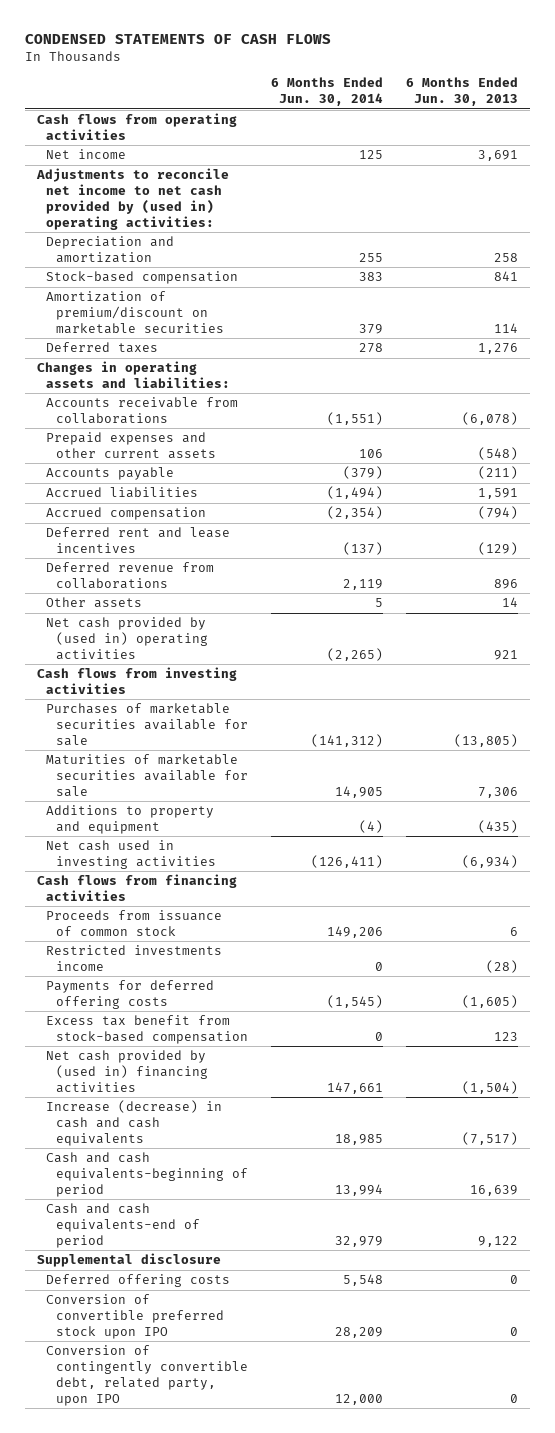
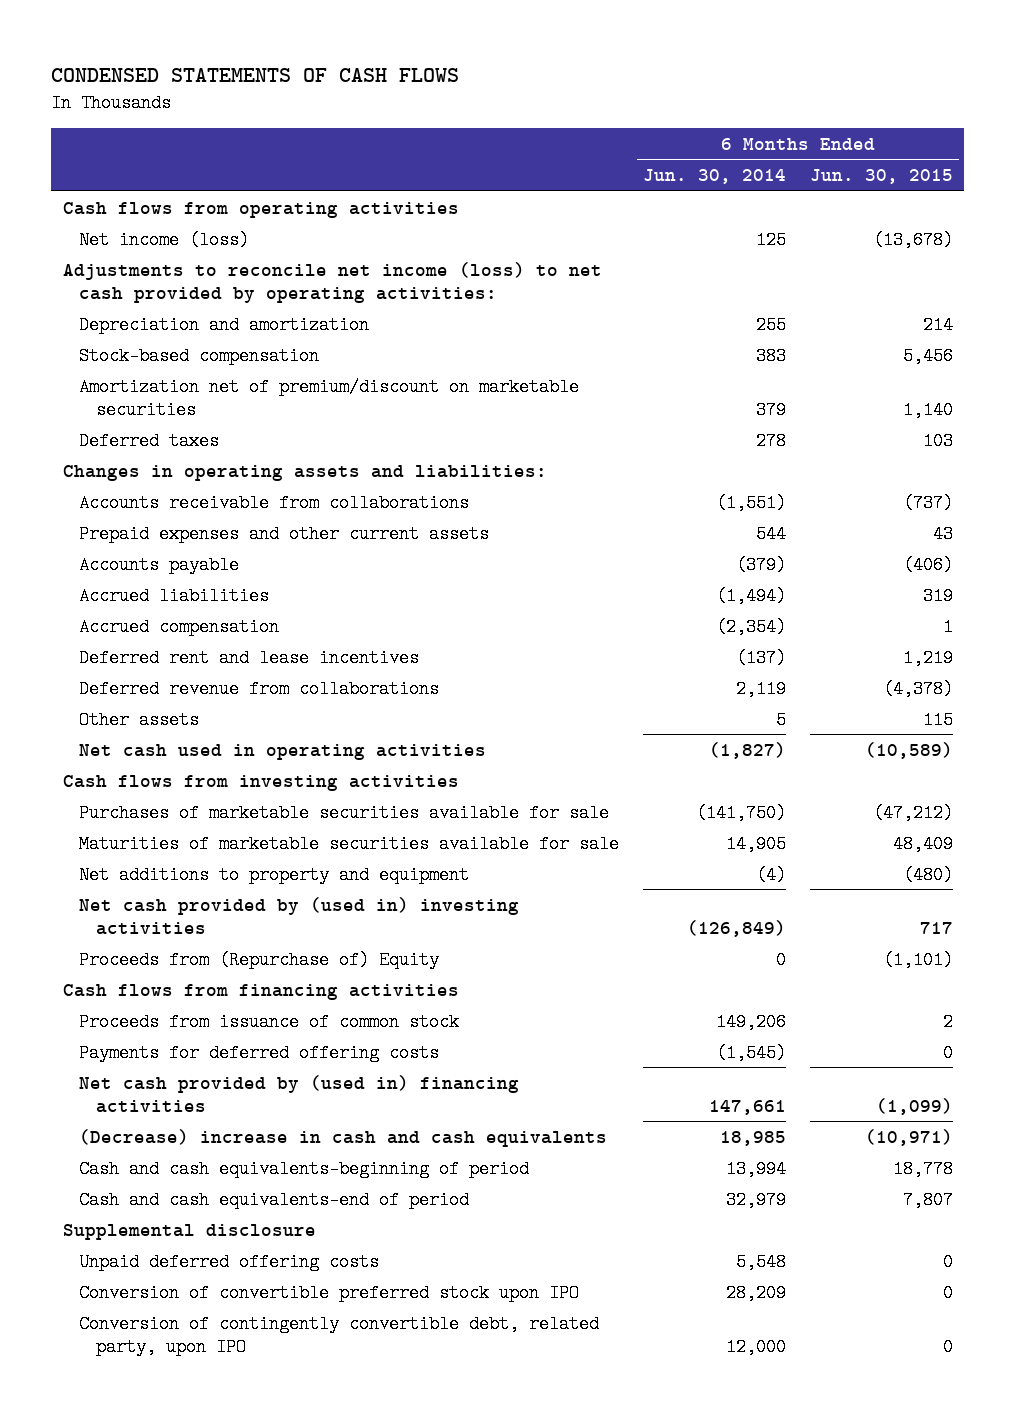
- | 6 Months Ended Jun. 30, 2014 | 6 Months Ended Jun. 30, 2013
+ | 6 Months Ended Jun. 30, 2014 | 6 Months Ended Jun. 30, 2015
- Net income | 125 | 3,691
- Adjustments to reconcile net income to net cash provided by (used in) operating activities:
+ Net income (loss) | 125 | (13,678)
+ Adjustments to reconcile net income (loss) to net cash provided by operating activities:
- Amortization of premium/discount on marketable securities | 379 | 114
+ Amortization net of premium/discount on marketable securities | 379 | 1,140
- Prepaid expenses and other current assets | 106 | (548)
+ Prepaid expenses and other current assets | 544 | 43
- Net cash provided by (used in) operating activities | (2,265) | 921
+ Net cash used in operating activities | (1,827) | (10,589)
- Purchases of marketable securities available for sale | (141,312) | (13,805)
+ Purchases of marketable securities available for sale | (141,750) | (47,212)
- Additions to property and equipment | (4) | (435)
- Net cash used in investing activities | (126,411) | (6,934)
+ Net additions to property and equipment | (4) | (480)
+ Net cash provided by (used in) investing activities | (126,849) | 717
+ Proceeds from (Repurchase of) Equity | 0 | (1,101)
- Restricted investments income | 0 | (28)
- Excess tax benefit from stock-based compensation | 0 | 123
- Increase (decrease) in cash and cash equivalents | 18,985 | (7,517)
+ (Decrease) increase in cash and cash equivalents | 18,985 | (10,971)
- Deferred offering costs | 5,548 | 0
+ Unpaid deferred offering costs | 5,548 | 0

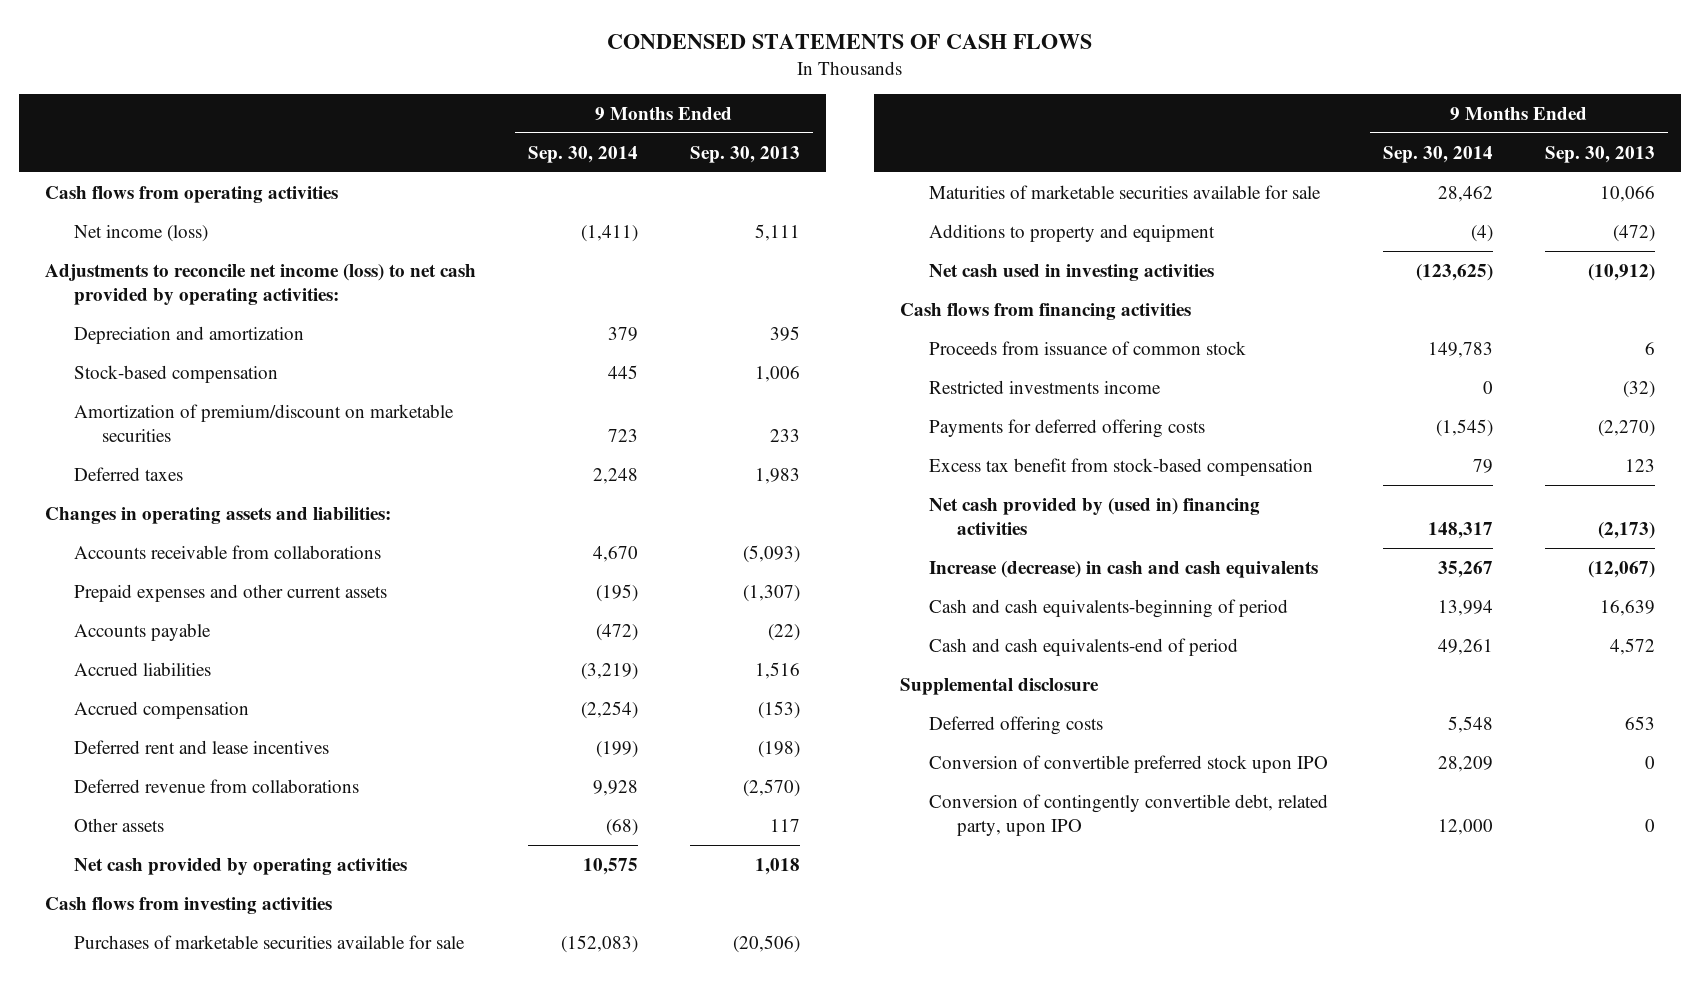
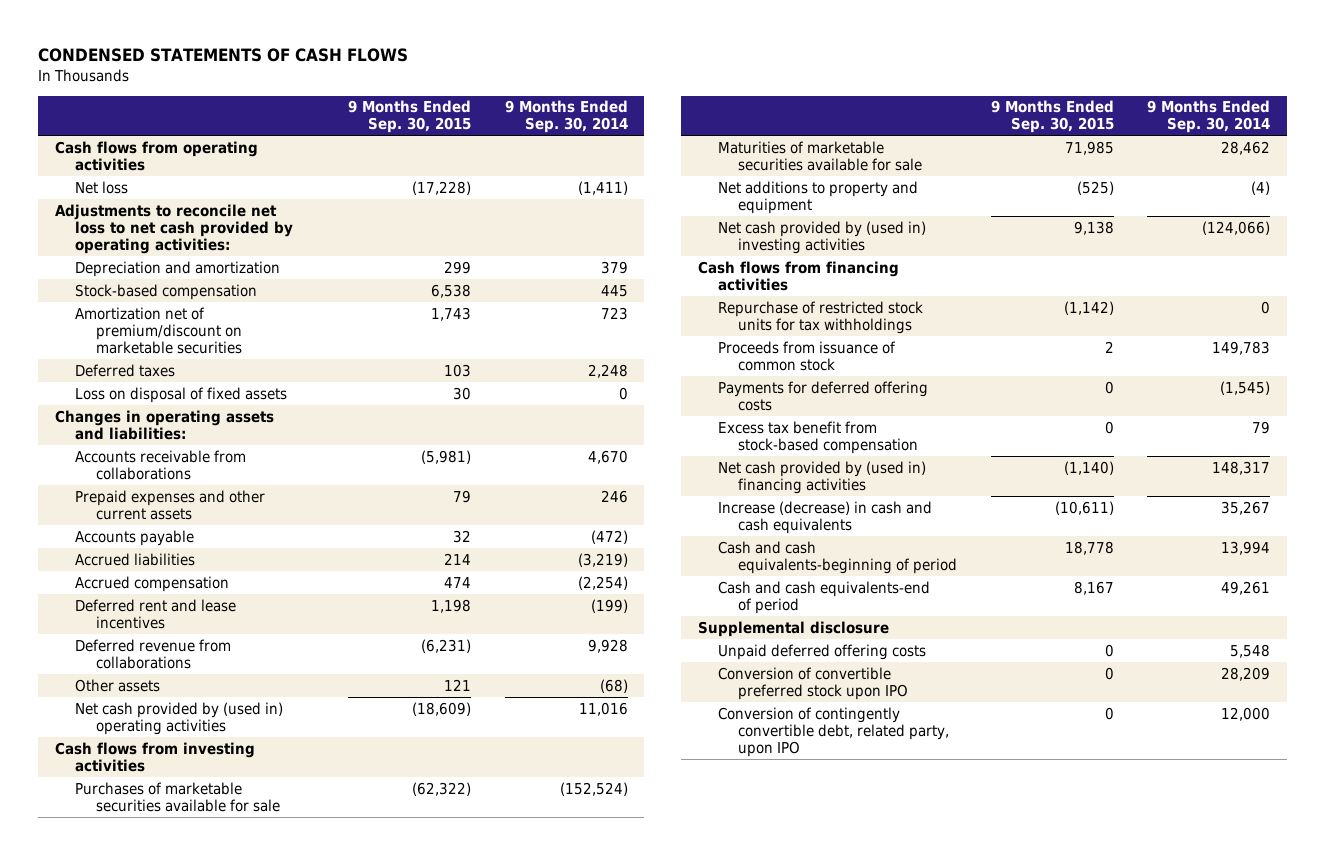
- | 9 Months Ended Sep. 30, 2014 | 9 Months Ended Sep. 30, 2013
+ | 9 Months Ended Sep. 30, 2015 | 9 Months Ended Sep. 30, 2014
- Net income (loss) | (1,411) | 5,111
- Adjustments to reconcile net income (loss) to net cash provided by operating activities:
+ Net loss | (17,228) | (1,411)
+ Adjustments to reconcile net loss to net cash provided by operating activities:
- Amortization of premium/discount on marketable securities | 723 | 233
+ Amortization net of premium/discount on marketable securities | 1,743 | 723
+ Loss on disposal of fixed assets | 30 | 0
- Prepaid expenses and other current assets | (195) | (1,307)
+ Prepaid expenses and other current assets | 79 | 246
- Net cash provided by operating activities | 10,575 | 1,018
+ Net cash provided by (used in) operating activities | (18,609) | 11,016
- Purchases of marketable securities available for sale | (152,083) | (20,506)
+ Purchases of marketable securities available for sale | (62,322) | (152,524)
- Additions to property and equipment | (4) | (472)
- Net cash used in investing activities | (123,625) | (10,912)
+ Net additions to property and equipment | (525) | (4)
+ Net cash provided by (used in) investing activities | 9,138 | (124,066)
+ Repurchase of restricted stock units for tax withholdings | (1,142) | 0
- Restricted investments income | 0 | (32)
- Deferred offering costs | 5,548 | 653
+ Unpaid deferred offering costs | 0 | 5,548

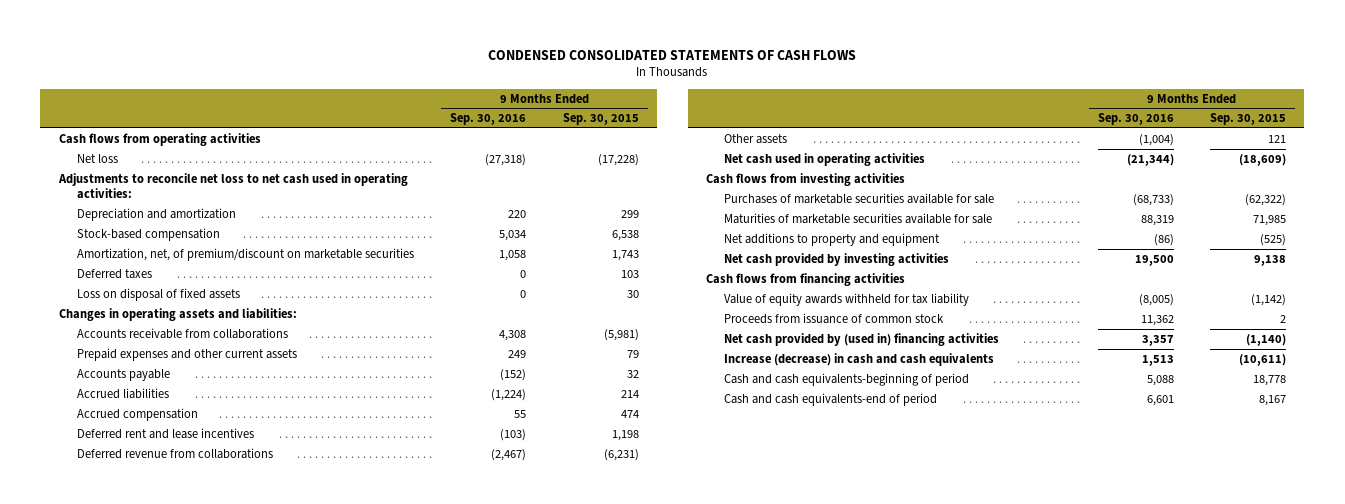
- CONDENSED STATEMENTS OF CASH FLOWS
+ CONDENSED CONSOLIDATED STATEMENTS OF CASH FLOWS
- | 9 Months Ended Sep. 30, 2015 | 9 Months Ended Sep. 30, 2014
+ | 9 Months Ended Sep. 30, 2016 | 9 Months Ended Sep. 30, 2015
- Adjustments to reconcile net loss to net cash provided by operating activities:
+ Adjustments to reconcile net loss to net cash used in operating activities:
- Amortization net of premium/discount on marketable securities | 1,743 | 723
+ Amortization, net, of premium/discount on marketable securities | 1,058 | 1,743
- Net cash provided by (used in) operating activities | (18,609) | 11,016
+ Net cash used in operating activities | (21,344) | (18,609)
- Net cash provided by (used in) investing activities | 9,138 | (124,066)
+ Net cash provided by investing activities | 19,500 | 9,138
- Repurchase of restricted stock units for tax withholdings | (1,142) | 0
+ Value of equity awards withheld for tax liability | (8,005) | (1,142)
- Payments for deferred offering costs | 0 | (1,545)
- Excess tax benefit from stock-based compensation | 0 | 79
- Supplemental disclosure
- Unpaid deferred offering costs | 0 | 5,548
- Conversion of convertible preferred stock upon IPO | 0 | 28,209
- Conversion of contingently convertible debt, related party, upon IPO | 0 | 12,000

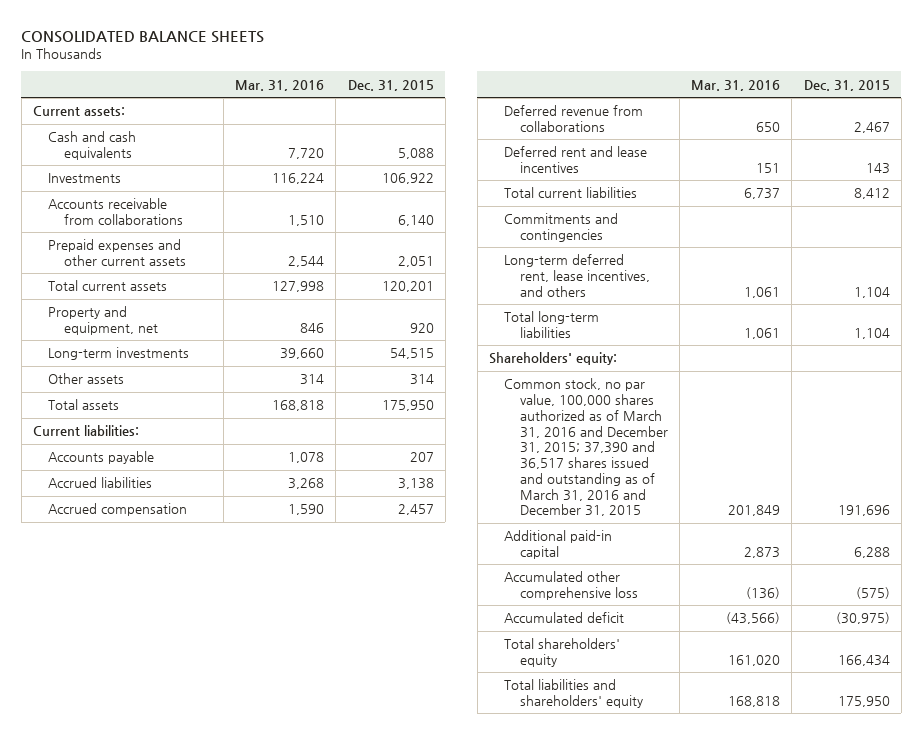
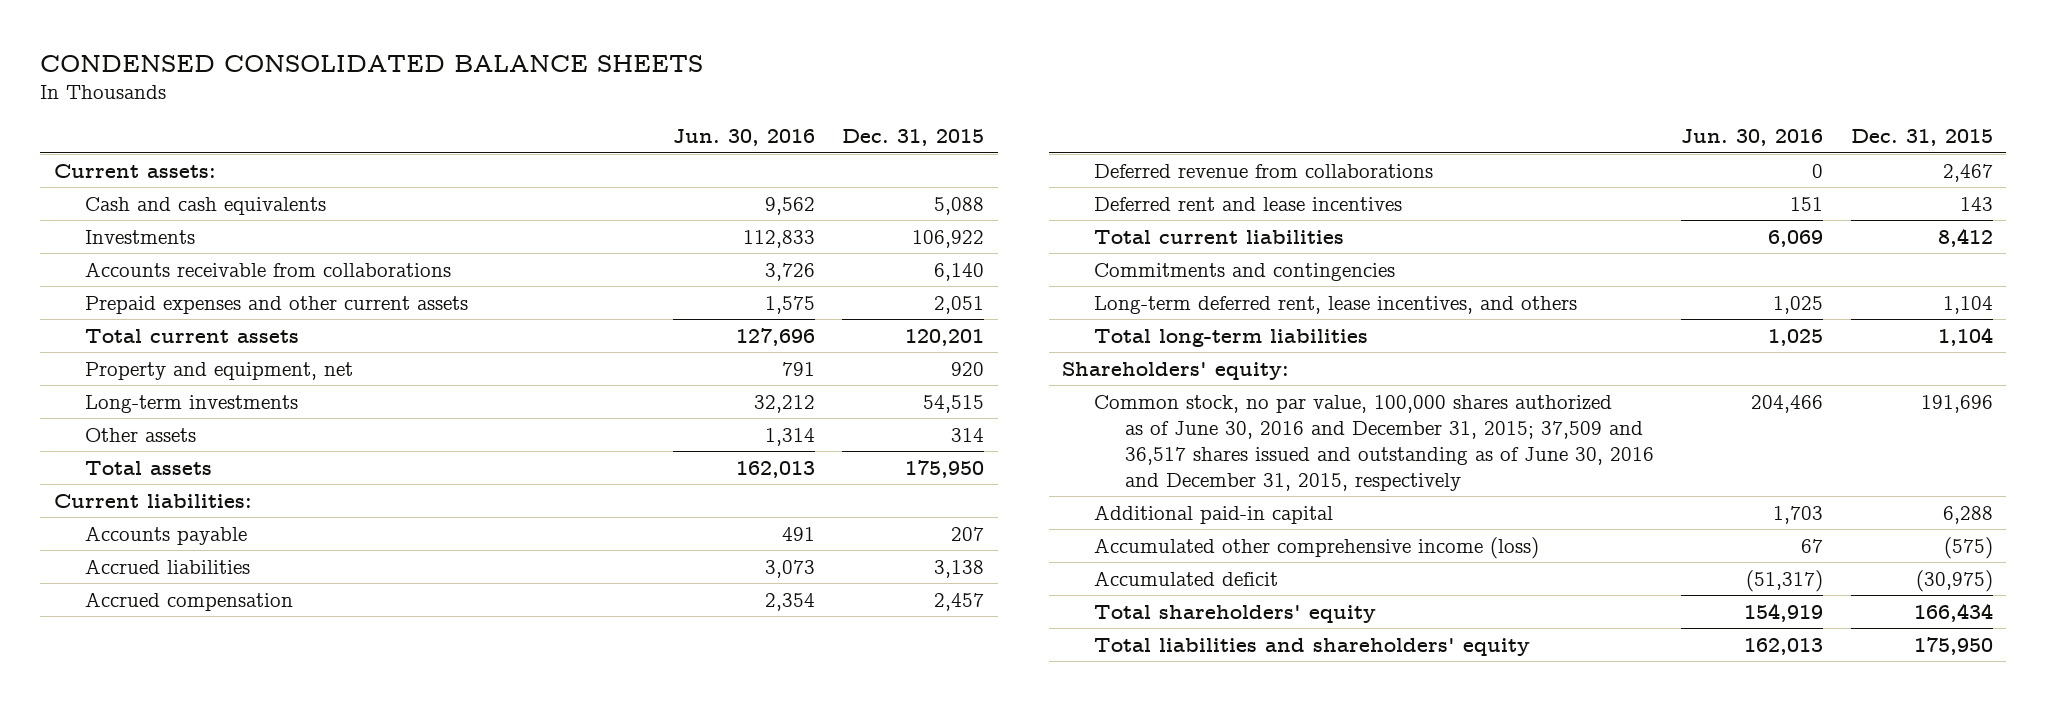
- CONSOLIDATED BALANCE SHEETS
+ CONDENSED CONSOLIDATED BALANCE SHEETS
- | Mar. 31, 2016 | Dec. 31, 2015
+ | Jun. 30, 2016 | Dec. 31, 2015
- Common stock, no par value, 100,000 shares authorized as of March 31, 2016 and December 31, 2015; 37,390 and 36,517 shares issued and outstanding as of March 31, 2016 and December 31, 2015 | 201,849 | 191,696
+ Common stock, no par value, 100,000 shares authorized as of June 30, 2016 and December 31, 2015; 37,509 and 36,517 shares issued and outstanding as of June 30, 2016 and December 31, 2015, respectively | 204,466 | 191,696
- Accumulated other comprehensive loss | (136) | (575)
+ Accumulated other comprehensive income (loss) | 67 | (575)

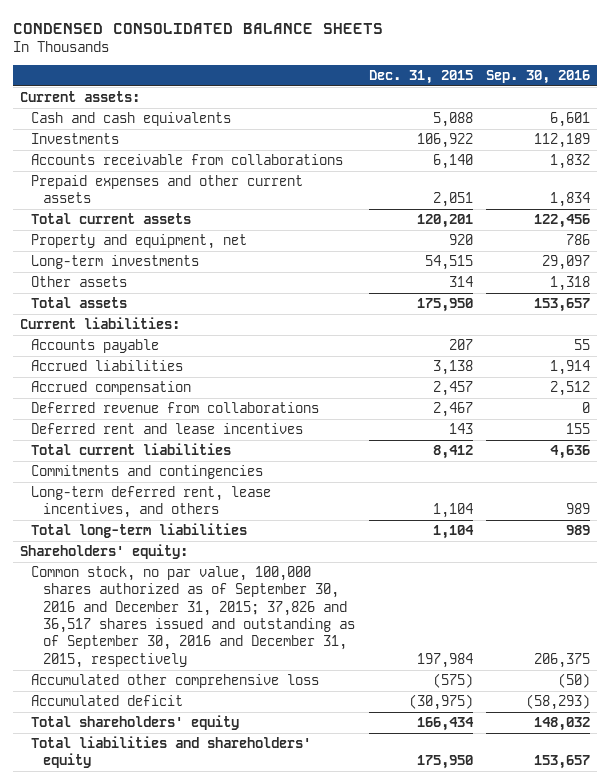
- | Jun. 30, 2016 | Dec. 31, 2015
+ | Dec. 31, 2015 | Sep. 30, 2016
- Common stock, no par value, 100,000 shares authorized as of June 30, 2016 and December 31, 2015; 37,509 and 36,517 shares issued and outstanding as of June 30, 2016 and December 31, 2015, respectively | 204,466 | 191,696
- Additional paid-in capital | 1,703 | 6,288
- Accumulated other comprehensive income (loss) | 67 | (575)
+ Common stock, no par value, 100,000 shares authorized as of September 30, 2016 and December 31, 2015; 37,826 and 36,517 shares issued and outstanding as of September 30, 2016 and December 31, 2015, respectively | 197,984 | 206,375
+ Accumulated other comprehensive loss | (575) | (50)

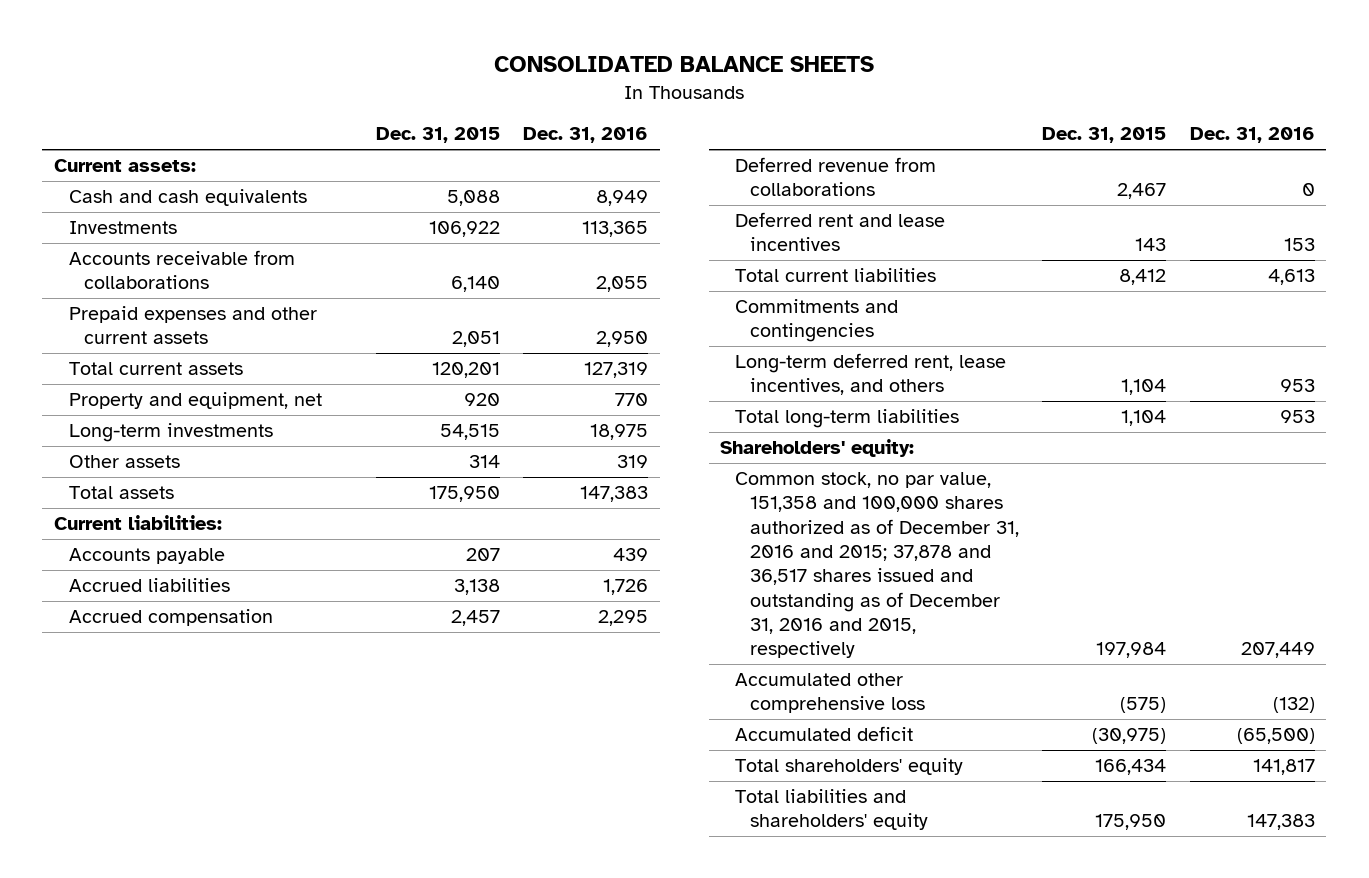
- CONDENSED CONSOLIDATED BALANCE SHEETS
+ CONSOLIDATED BALANCE SHEETS
- | Dec. 31, 2015 | Sep. 30, 2016
+ | Dec. 31, 2015 | Dec. 31, 2016
- Common stock, no par value, 100,000 shares authorized as of September 30, 2016 and December 31, 2015; 37,826 and 36,517 shares issued and outstanding as of September 30, 2016 and December 31, 2015, respectively | 197,984 | 206,375
+ Common stock, no par value, 151,358 and 100,000 shares authorized as of December 31, 2016 and 2015; 37,878 and 36,517 shares issued and outstanding as of December 31, 2016 and 2015, respectively | 197,984 | 207,449

